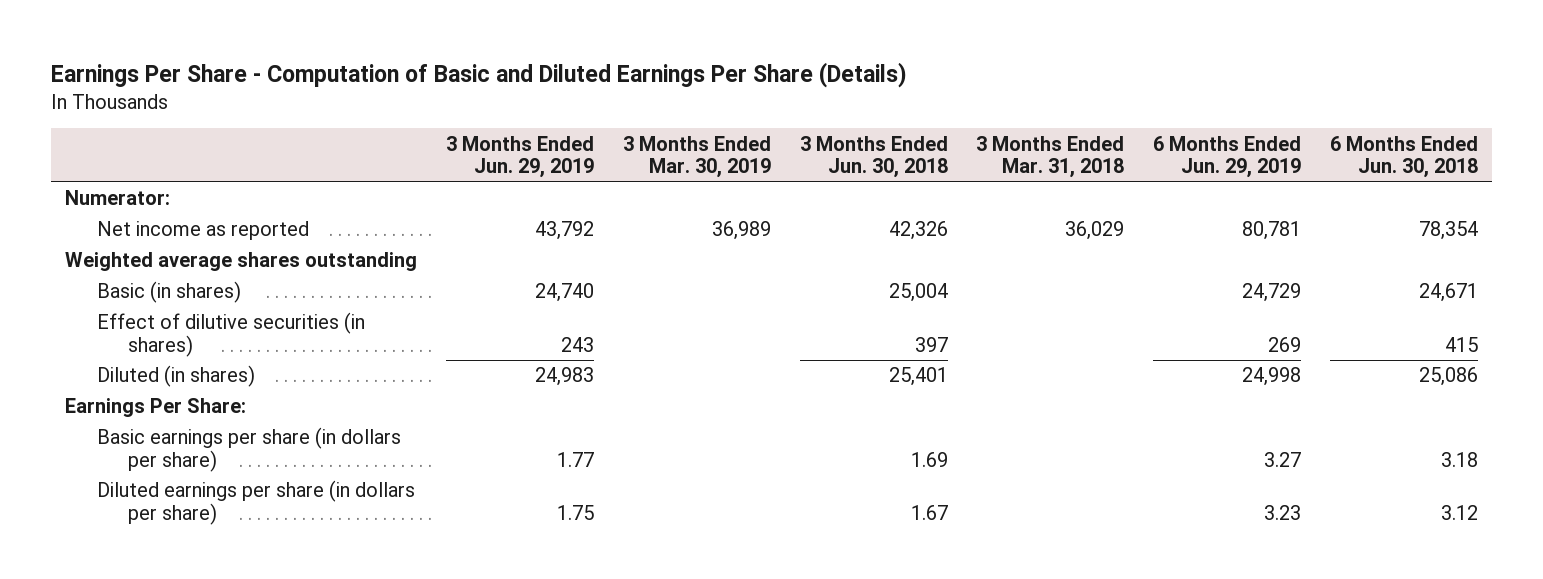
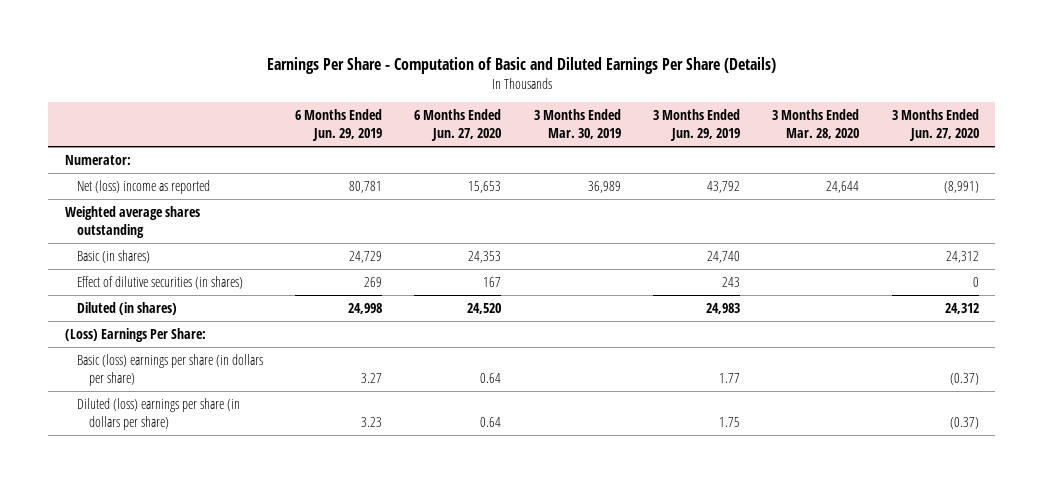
- | 3 Months Ended Jun. 29, 2019 | 3 Months Ended Mar. 30, 2019 | 3 Months Ended Jun. 30, 2018 | 3 Months Ended Mar. 31, 2018 | 6 Months Ended Jun. 29, 2019 | 6 Months Ended Jun. 30, 2018
+ | 6 Months Ended Jun. 29, 2019 | 6 Months Ended Jun. 27, 2020 | 3 Months Ended Mar. 30, 2019 | 3 Months Ended Jun. 29, 2019 | 3 Months Ended Mar. 28, 2020 | 3 Months Ended Jun. 27, 2020
- Net income as reported | 43,792 | 36,989 | 42,326 | 36,029 | 80,781 | 78,354
+ Net (loss) income as reported | 80,781 | 15,653 | 36,989 | 43,792 | 24,644 | (8,991)
- Earnings Per Share:
- Basic earnings per share (in dollars per share) | 1.77 | | 1.69 | | 3.27 | 3.18
- Diluted earnings per share (in dollars per share) | 1.75 | | 1.67 | | 3.23 | 3.12
+ (Loss) Earnings Per Share:
+ Basic (loss) earnings per share (in dollars per share) | 3.27 | 0.64 | | 1.77 | | (0.37)
+ Diluted (loss) earnings per share (in dollars per share) | 3.23 | 0.64 | | 1.75 | | (0.37)

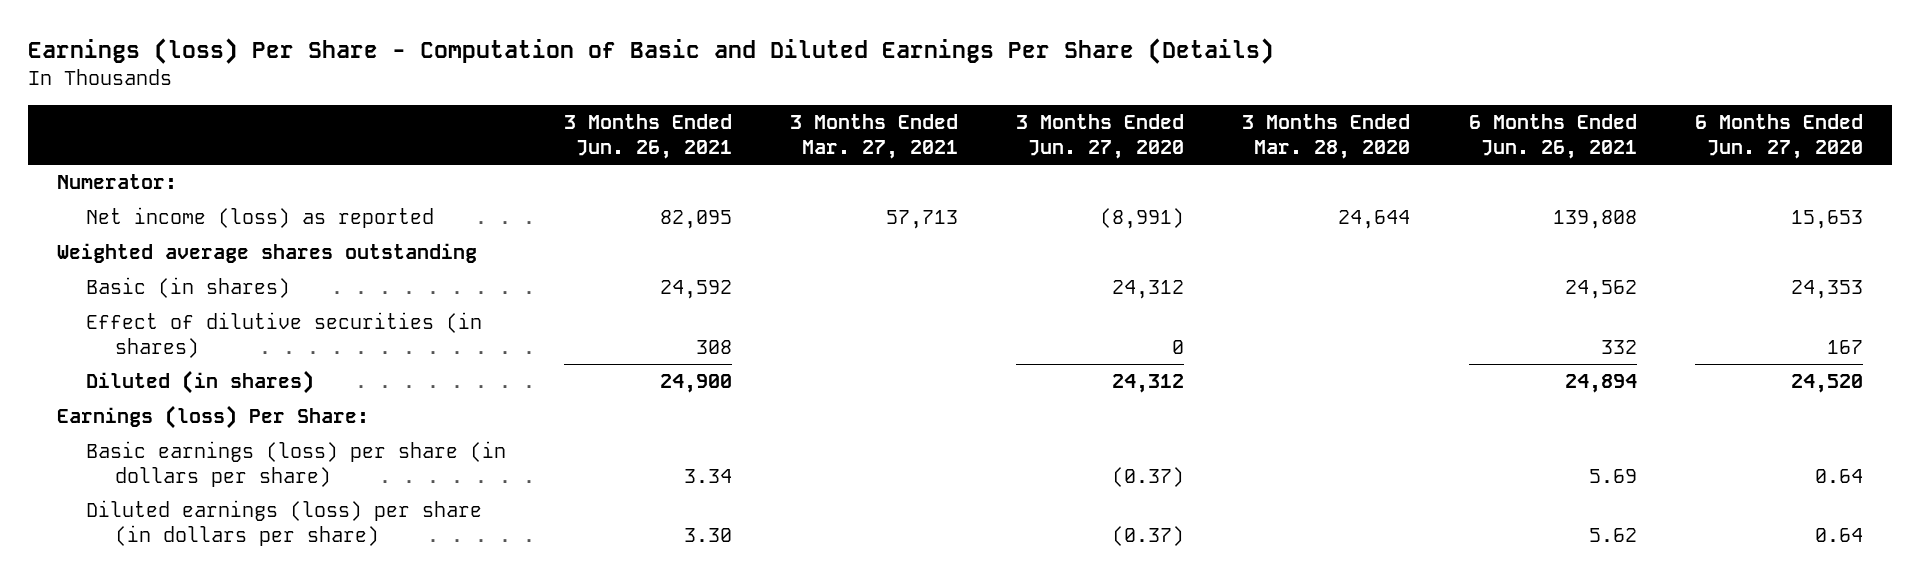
- Earnings Per Share - Computation of Basic and Diluted Earnings Per Share (Details)
+ Earnings (loss) Per Share - Computation of Basic and Diluted Earnings Per Share (Details)
- | 6 Months Ended Jun. 29, 2019 | 6 Months Ended Jun. 27, 2020 | 3 Months Ended Mar. 30, 2019 | 3 Months Ended Jun. 29, 2019 | 3 Months Ended Mar. 28, 2020 | 3 Months Ended Jun. 27, 2020
+ | 3 Months Ended Jun. 26, 2021 | 3 Months Ended Mar. 27, 2021 | 3 Months Ended Jun. 27, 2020 | 3 Months Ended Mar. 28, 2020 | 6 Months Ended Jun. 26, 2021 | 6 Months Ended Jun. 27, 2020
- Net (loss) income as reported | 80,781 | 15,653 | 36,989 | 43,792 | 24,644 | (8,991)
+ Net income (loss) as reported | 82,095 | 57,713 | (8,991) | 24,644 | 139,808 | 15,653
- (Loss) Earnings Per Share:
- Basic (loss) earnings per share (in dollars per share) | 3.27 | 0.64 | | 1.77 | | (0.37)
- Diluted (loss) earnings per share (in dollars per share) | 3.23 | 0.64 | | 1.75 | | (0.37)
+ Earnings (loss) Per Share:
+ Basic earnings (loss) per share (in dollars per share) | 3.34 | | (0.37) | | 5.69 | 0.64
+ Diluted earnings (loss) per share (in dollars per share) | 3.30 | | (0.37) | | 5.62 | 0.64

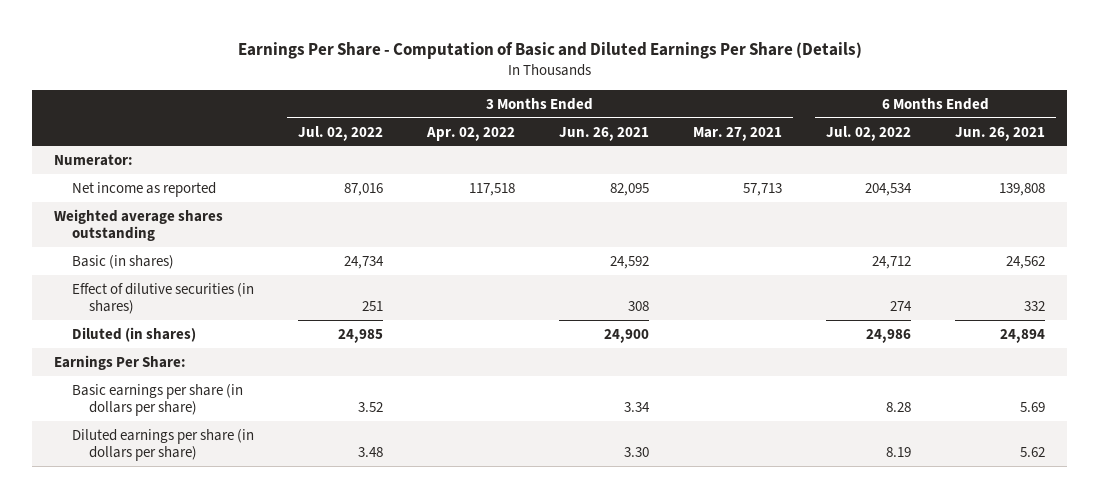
- Earnings (loss) Per Share - Computation of Basic and Diluted Earnings Per Share (Details)
+ Earnings Per Share - Computation of Basic and Diluted Earnings Per Share (Details)
- | 3 Months Ended Jun. 26, 2021 | 3 Months Ended Mar. 27, 2021 | 3 Months Ended Jun. 27, 2020 | 3 Months Ended Mar. 28, 2020 | 6 Months Ended Jun. 26, 2021 | 6 Months Ended Jun. 27, 2020
+ | 3 Months Ended Jul. 02, 2022 | 3 Months Ended Apr. 02, 2022 | 3 Months Ended Jun. 26, 2021 | 3 Months Ended Mar. 27, 2021 | 6 Months Ended Jul. 02, 2022 | 6 Months Ended Jun. 26, 2021
- Net income (loss) as reported | 82,095 | 57,713 | (8,991) | 24,644 | 139,808 | 15,653
+ Net income as reported | 87,016 | 117,518 | 82,095 | 57,713 | 204,534 | 139,808
- Earnings (loss) Per Share:
- Basic earnings (loss) per share (in dollars per share) | 3.34 | | (0.37) | | 5.69 | 0.64
- Diluted earnings (loss) per share (in dollars per share) | 3.30 | | (0.37) | | 5.62 | 0.64
+ Earnings Per Share:
+ Basic earnings per share (in dollars per share) | 3.52 | | 3.34 | | 8.28 | 5.69
+ Diluted earnings per share (in dollars per share) | 3.48 | | 3.30 | | 8.19 | 5.62

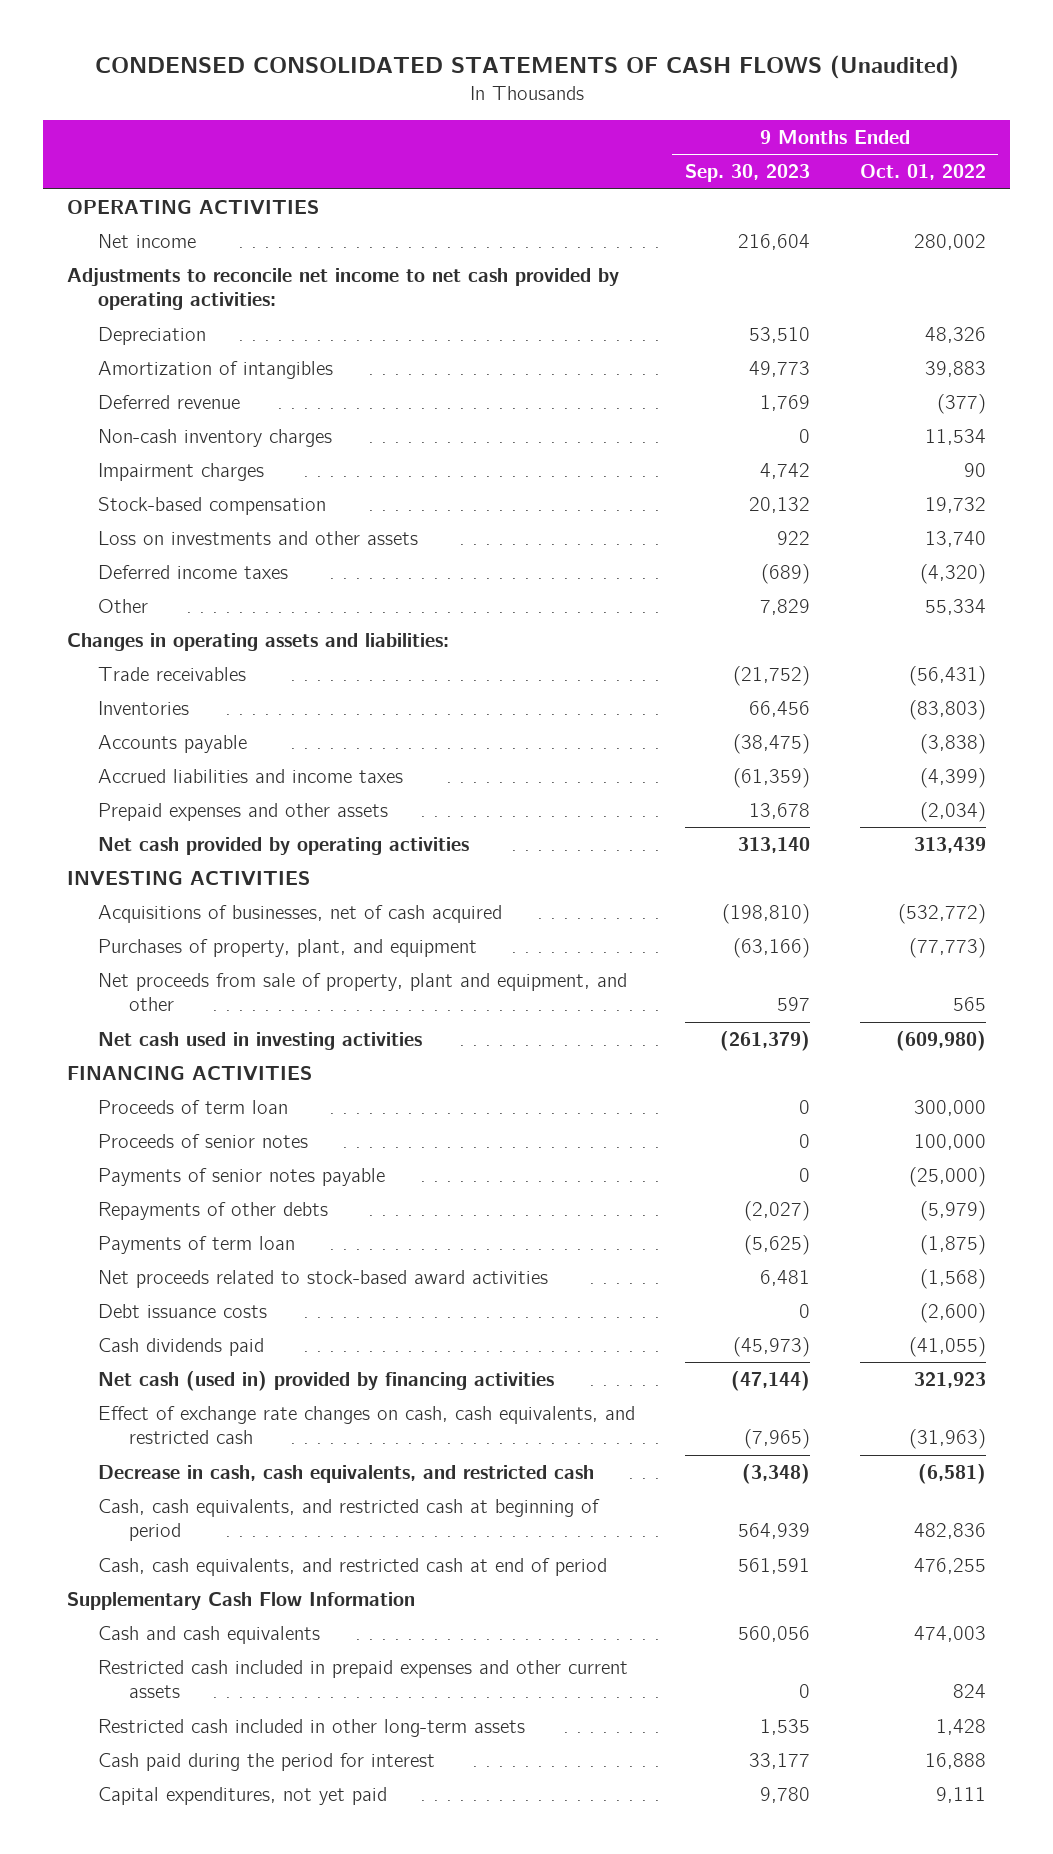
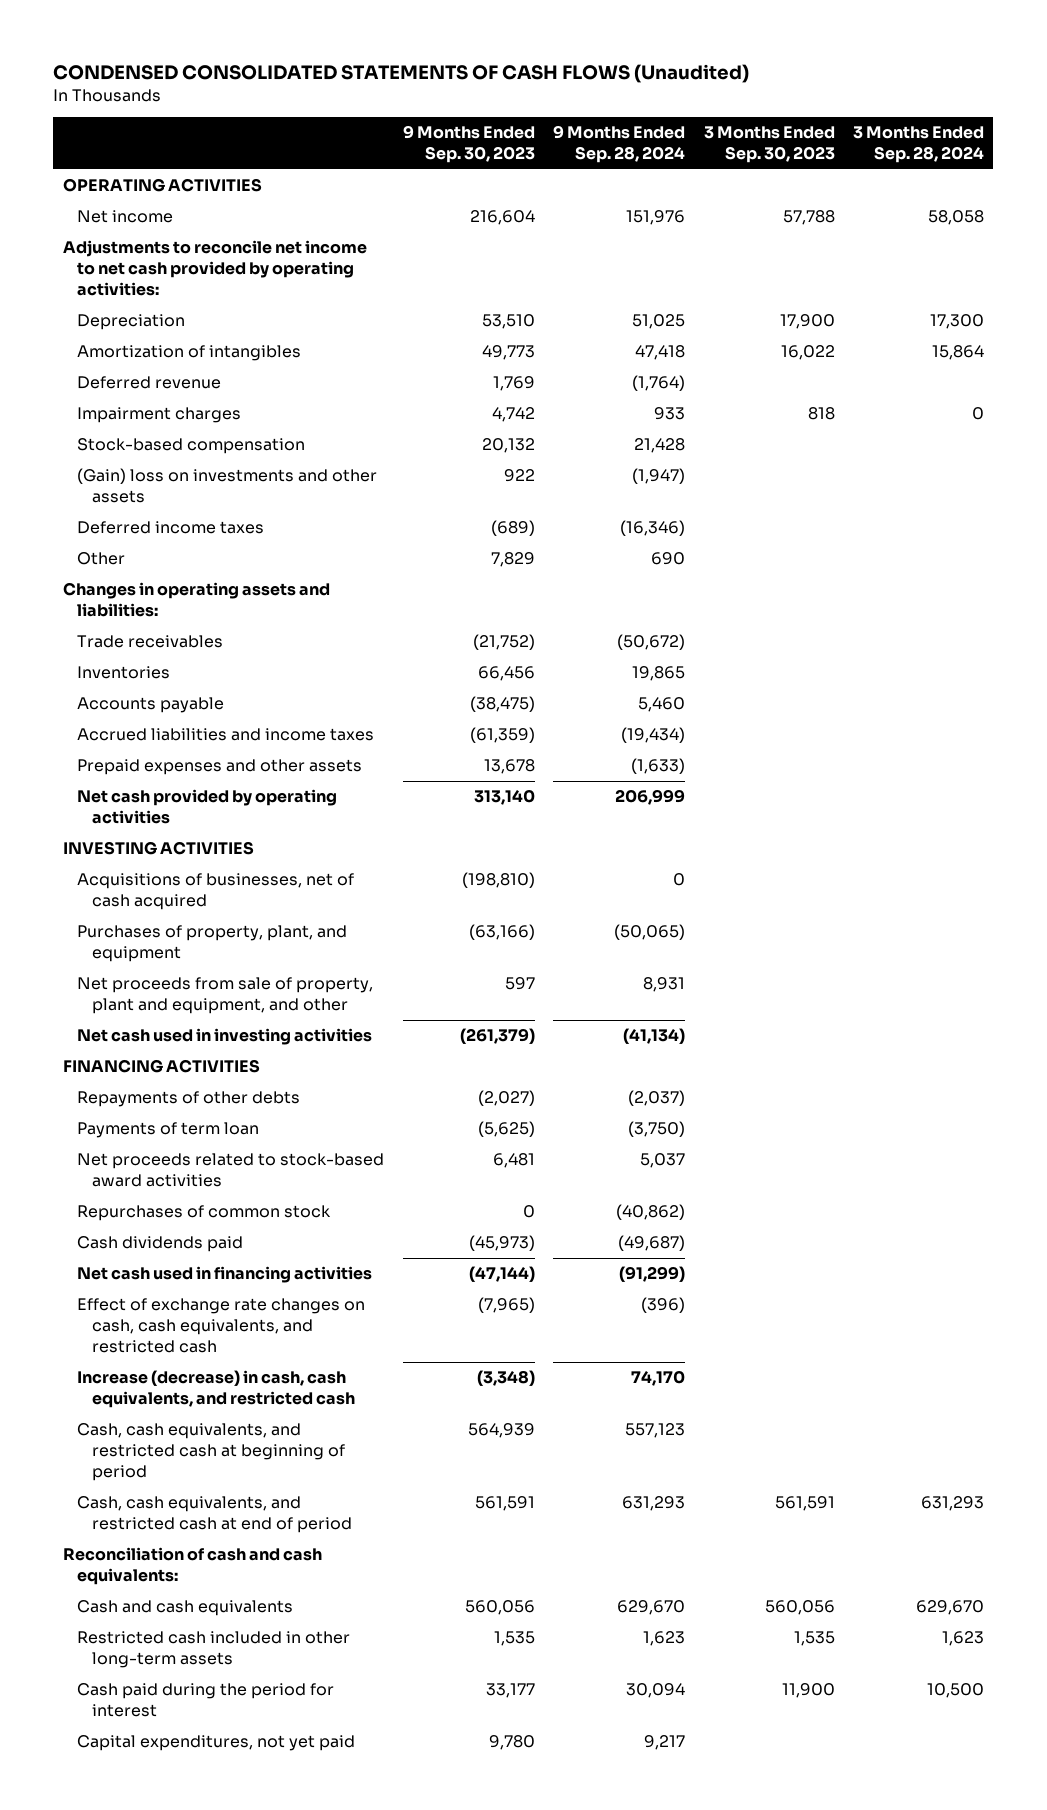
- | 9 Months Ended Sep. 30, 2023 | 9 Months Ended Oct. 01, 2022
+ | 9 Months Ended Sep. 30, 2023 | 9 Months Ended Sep. 28, 2024 | 3 Months Ended Sep. 30, 2023 | 3 Months Ended Sep. 28, 2024
- Non-cash inventory charges | 0 | 11,534
- Loss on investments and other assets | 922 | 13,740
+ (Gain) loss on investments and other assets | 922 | (1,947) | |
- Proceeds of term loan | 0 | 300,000
- Proceeds of senior notes | 0 | 100,000
- Payments of senior notes payable | 0 | (25,000)
- Debt issuance costs | 0 | (2,600)
+ Repurchases of common stock | 0 | (40,862) | |
- Net cash (used in) provided by financing activities | (47,144) | 321,923
+ Net cash used in financing activities | (47,144) | (91,299) | |
- Decrease in cash, cash equivalents, and restricted cash | (3,348) | (6,581)
+ Increase (decrease) in cash, cash equivalents, and restricted cash | (3,348) | 74,170 | |
- Supplementary Cash Flow Information
+ Reconciliation of cash and cash equivalents:
- Restricted cash included in prepaid expenses and other current assets | 0 | 824

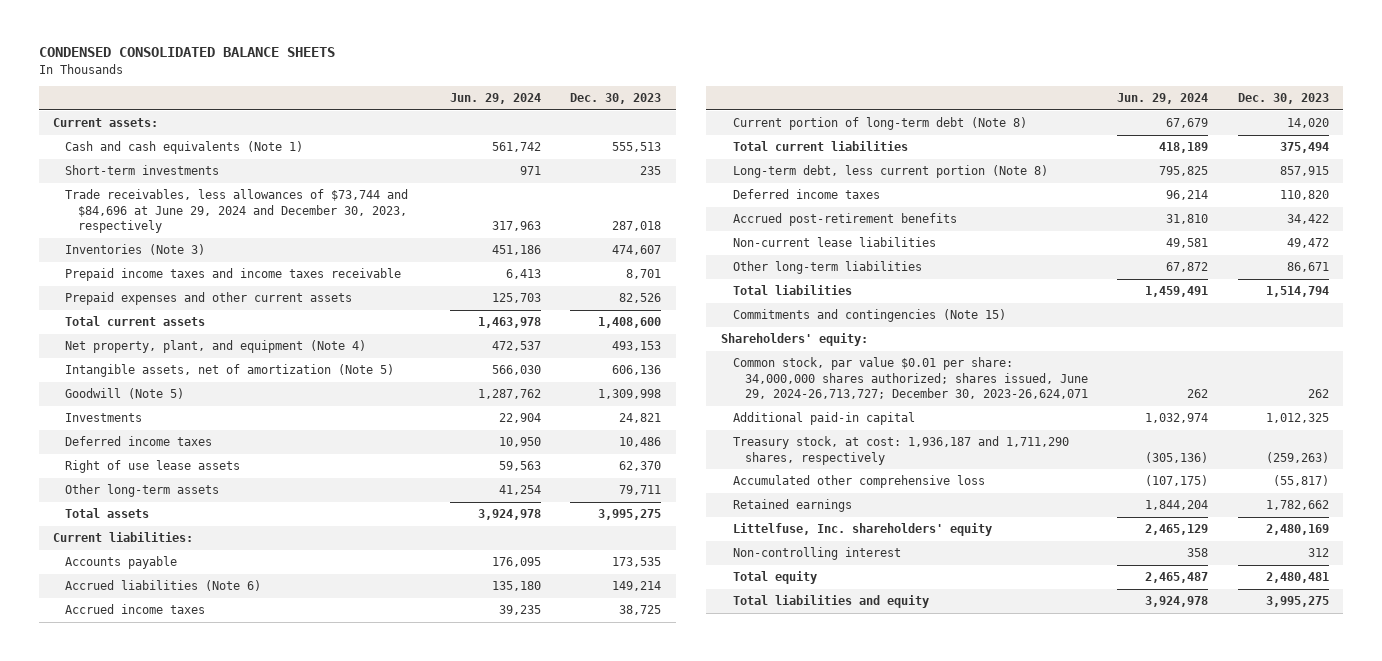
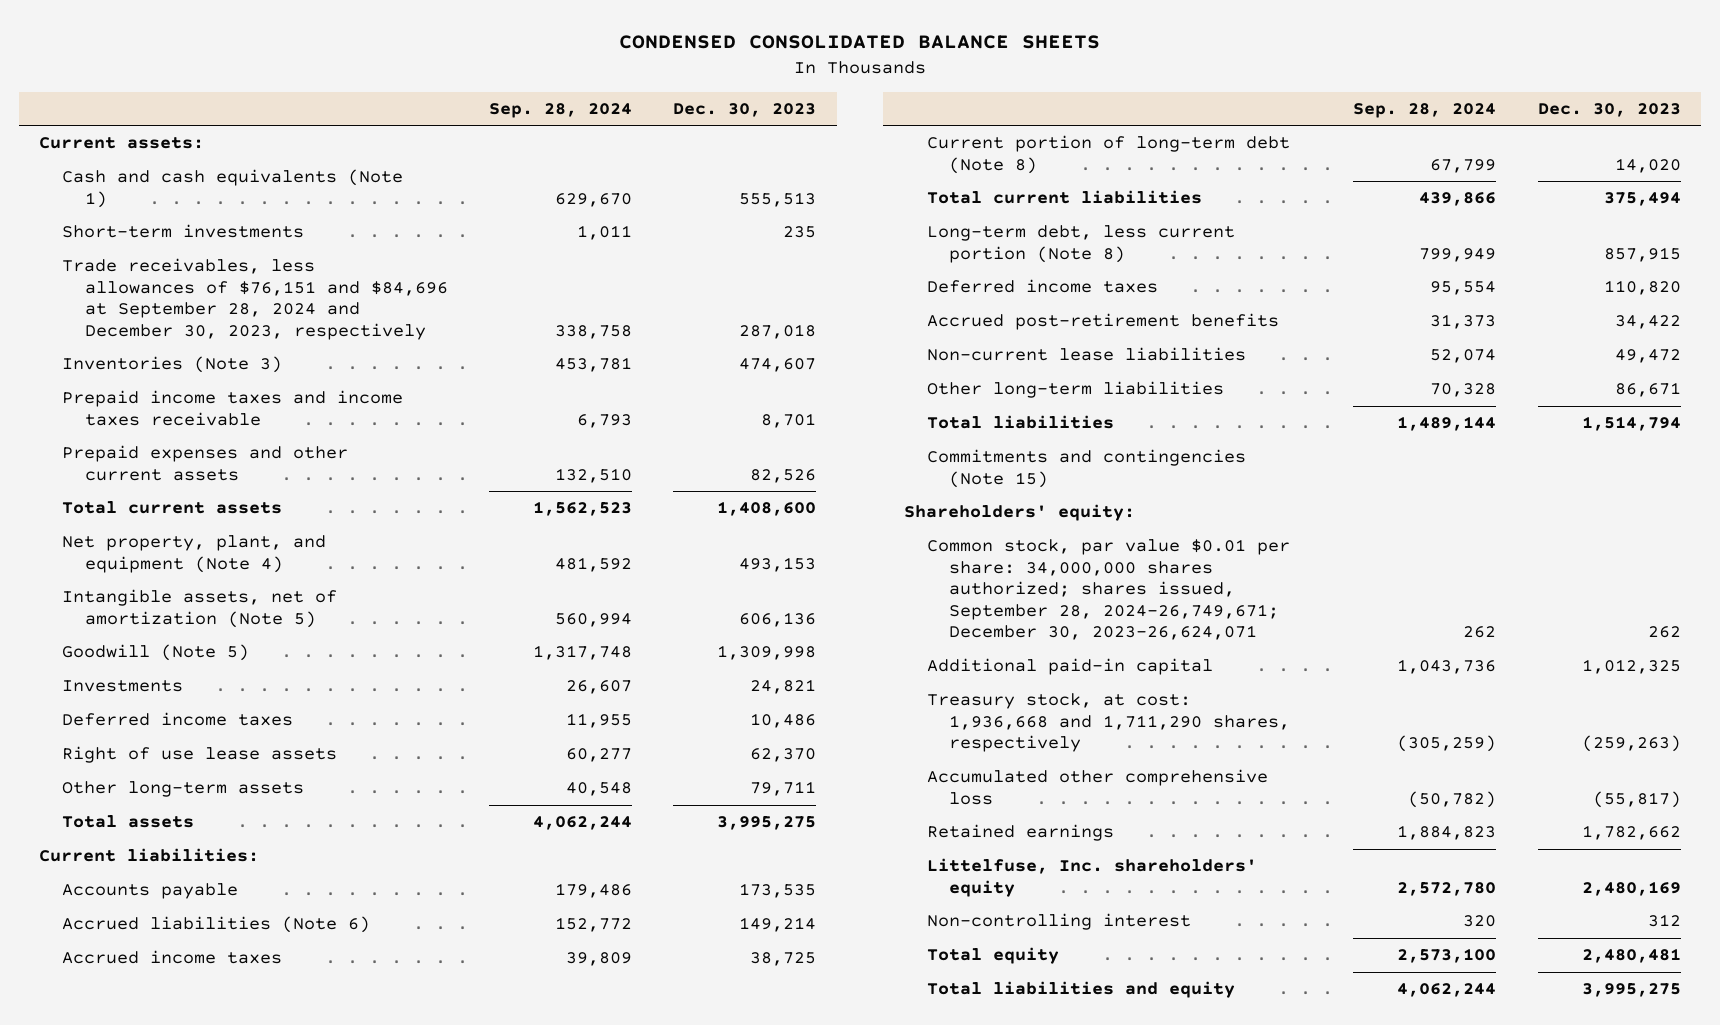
- | Jun. 29, 2024 | Dec. 30, 2023
+ | Sep. 28, 2024 | Dec. 30, 2023
- Trade receivables, less allowances of $73,744 and $84,696 at June 29, 2024 and December 30, 2023, respectively | 317,963 | 287,018
+ Trade receivables, less allowances of $76,151 and $84,696 at September 28, 2024 and December 30, 2023, respectively | 338,758 | 287,018
- Common stock, par value $0.01 per share: 34,000,000 shares authorized; shares issued, June 29, 2024-26,713,727; December 30, 2023-26,624,071 | 262 | 262
+ Common stock, par value $0.01 per share: 34,000,000 shares authorized; shares issued, September 28, 2024-26,749,671; December 30, 2023-26,624,071 | 262 | 262
- Treasury stock, at cost: 1,936,187 and 1,711,290 shares, respectively | (305,136) | (259,263)
+ Treasury stock, at cost: 1,936,668 and 1,711,290 shares, respectively | (305,259) | (259,263)

